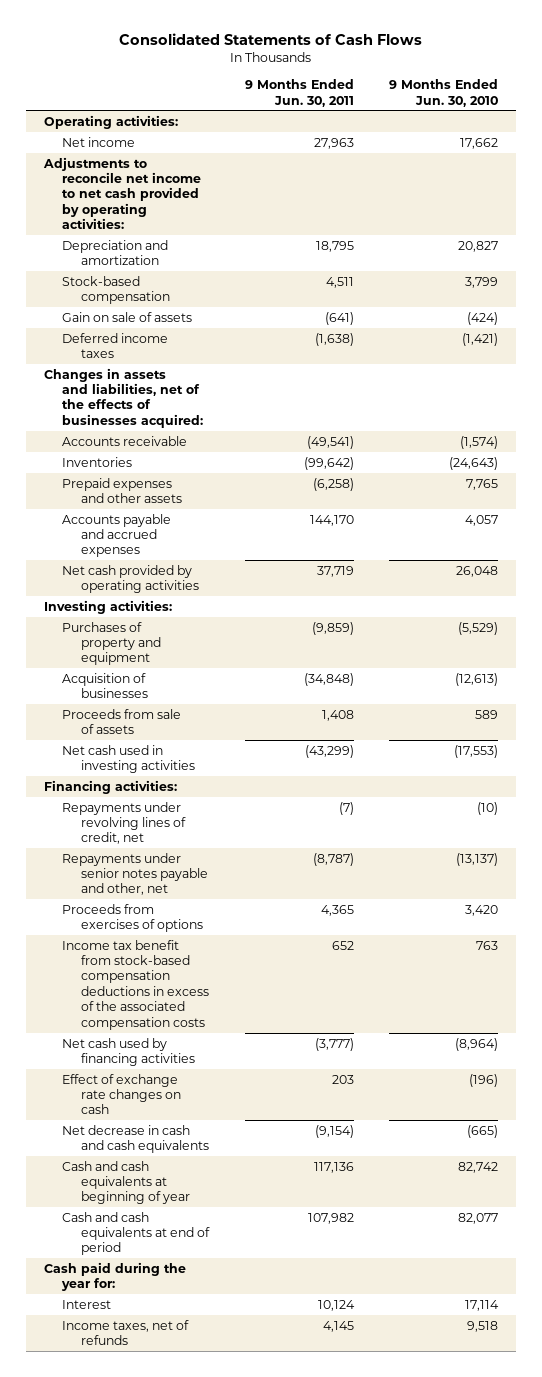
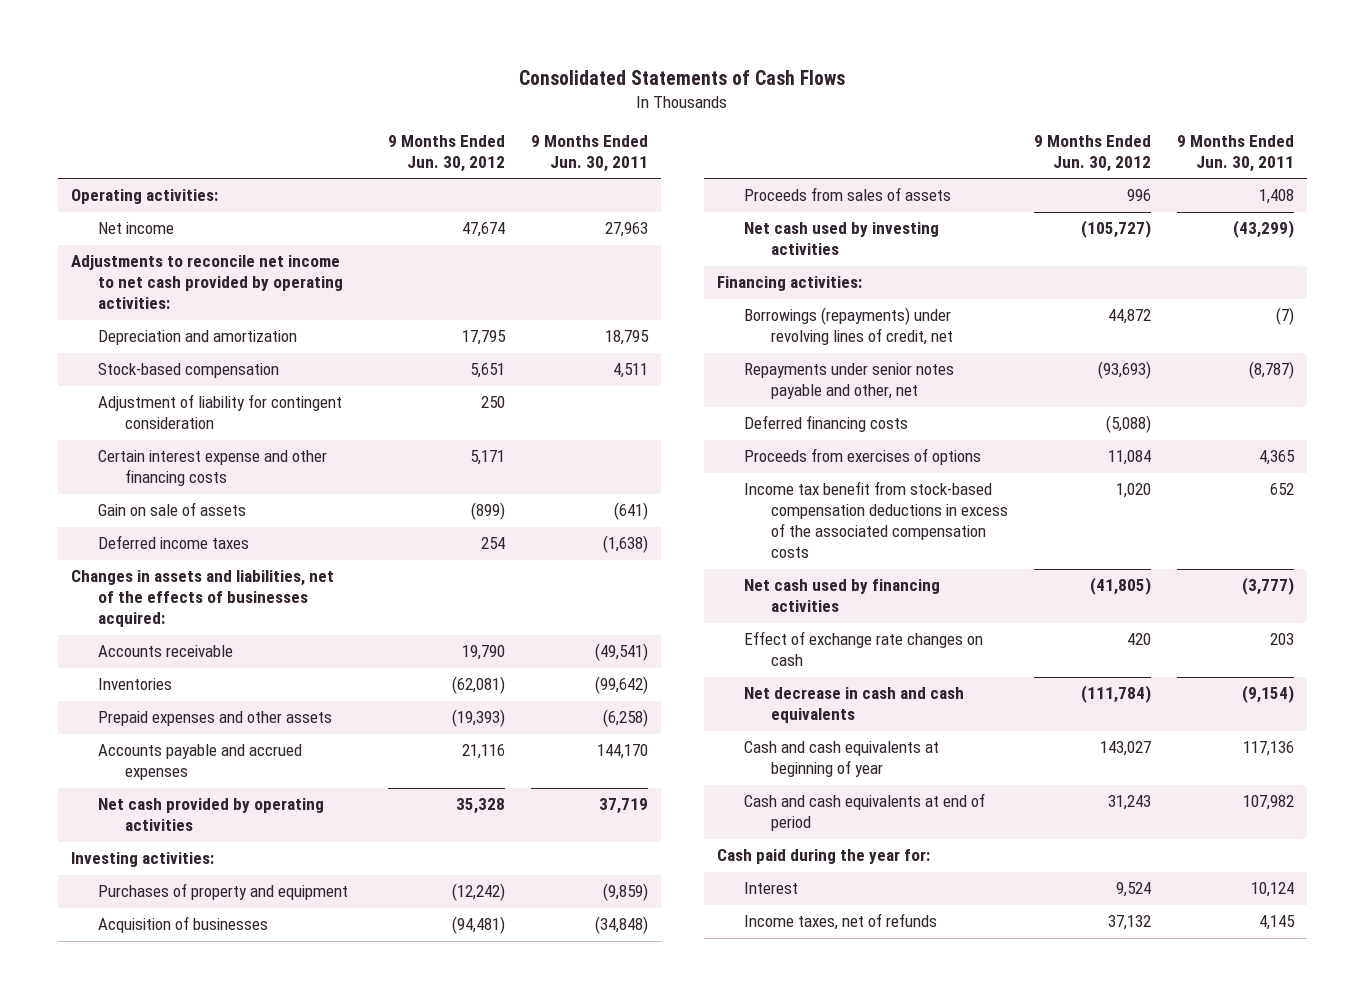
- | 9 Months Ended Jun. 30, 2011 | 9 Months Ended Jun. 30, 2010
+ | 9 Months Ended Jun. 30, 2012 | 9 Months Ended Jun. 30, 2011
+ Adjustment of liability for contingent consideration | 250 |
+ Certain interest expense and other financing costs | 5,171 |
- Proceeds from sale of assets | 1,408 | 589
- Net cash used in investing activities | (43,299) | (17,553)
+ Proceeds from sales of assets | 996 | 1,408
+ Net cash used by investing activities | (105,727) | (43,299)
- Repayments under revolving lines of credit, net | (7) | (10)
+ Borrowings (repayments) under revolving lines of credit, net | 44,872 | (7)
+ Deferred financing costs | (5,088) |

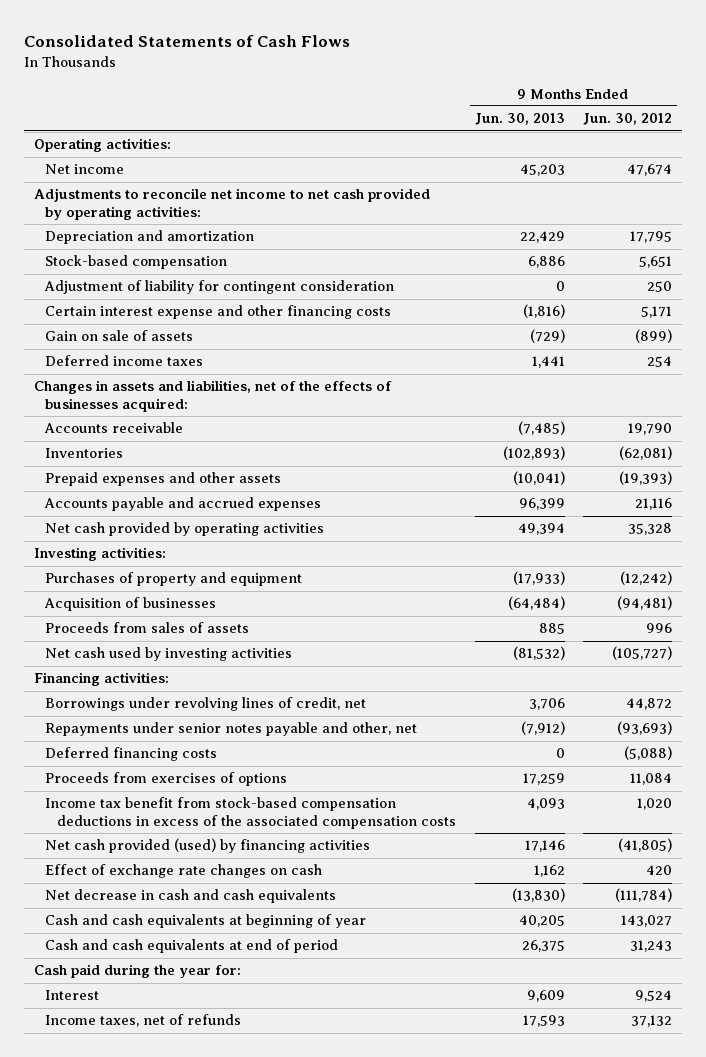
- | 9 Months Ended Jun. 30, 2012 | 9 Months Ended Jun. 30, 2011
+ | 9 Months Ended Jun. 30, 2013 | 9 Months Ended Jun. 30, 2012
- Borrowings (repayments) under revolving lines of credit, net | 44,872 | (7)
+ Borrowings under revolving lines of credit, net | 3,706 | 44,872
- Net cash used by financing activities | (41,805) | (3,777)
+ Net cash provided (used) by financing activities | 17,146 | (41,805)

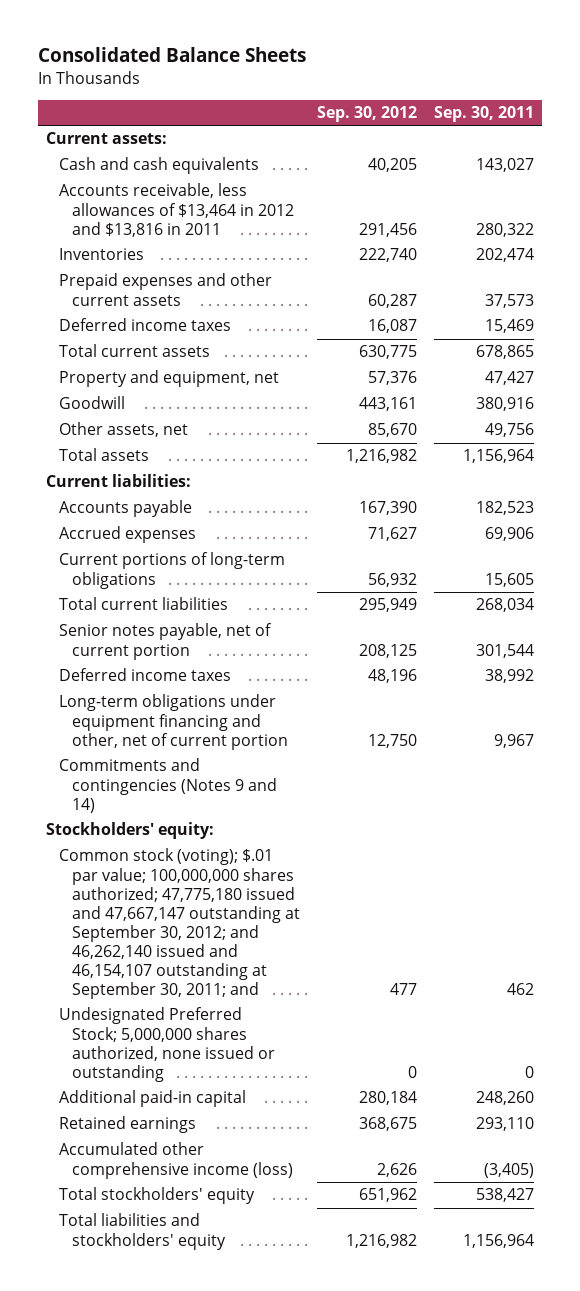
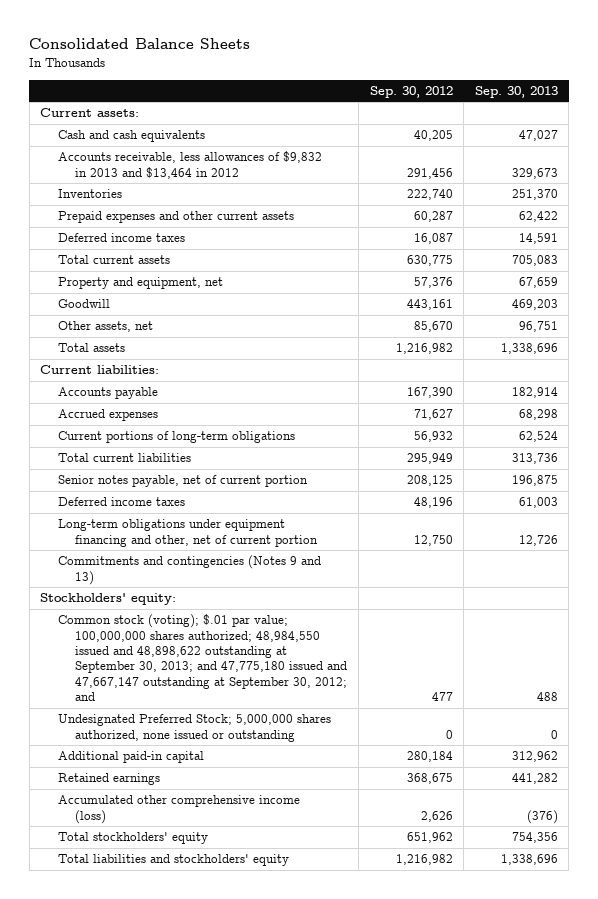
- | Sep. 30, 2012 | Sep. 30, 2011
+ | Sep. 30, 2012 | Sep. 30, 2013
- Accounts receivable, less allowances of $13,464 in 2012 and $13,816 in 2011 | 291,456 | 280,322
+ Accounts receivable, less allowances of $9,832 in 2013 and $13,464 in 2012 | 291,456 | 329,673
- Commitments and contingencies (Notes 9 and 14)
+ Commitments and contingencies (Notes 9 and 13)
- Common stock (voting); $.01 par value; 100,000,000 shares authorized; 47,775,180 issued and 47,667,147 outstanding at September 30, 2012; and 46,262,140 issued and 46,154,107 outstanding at September 30, 2011; and | 477 | 462
+ Common stock (voting); $.01 par value; 100,000,000 shares authorized; 48,984,550 issued and 48,898,622 outstanding at September 30, 2013; and 47,775,180 issued and 47,667,147 outstanding at September 30, 2012; and | 477 | 488

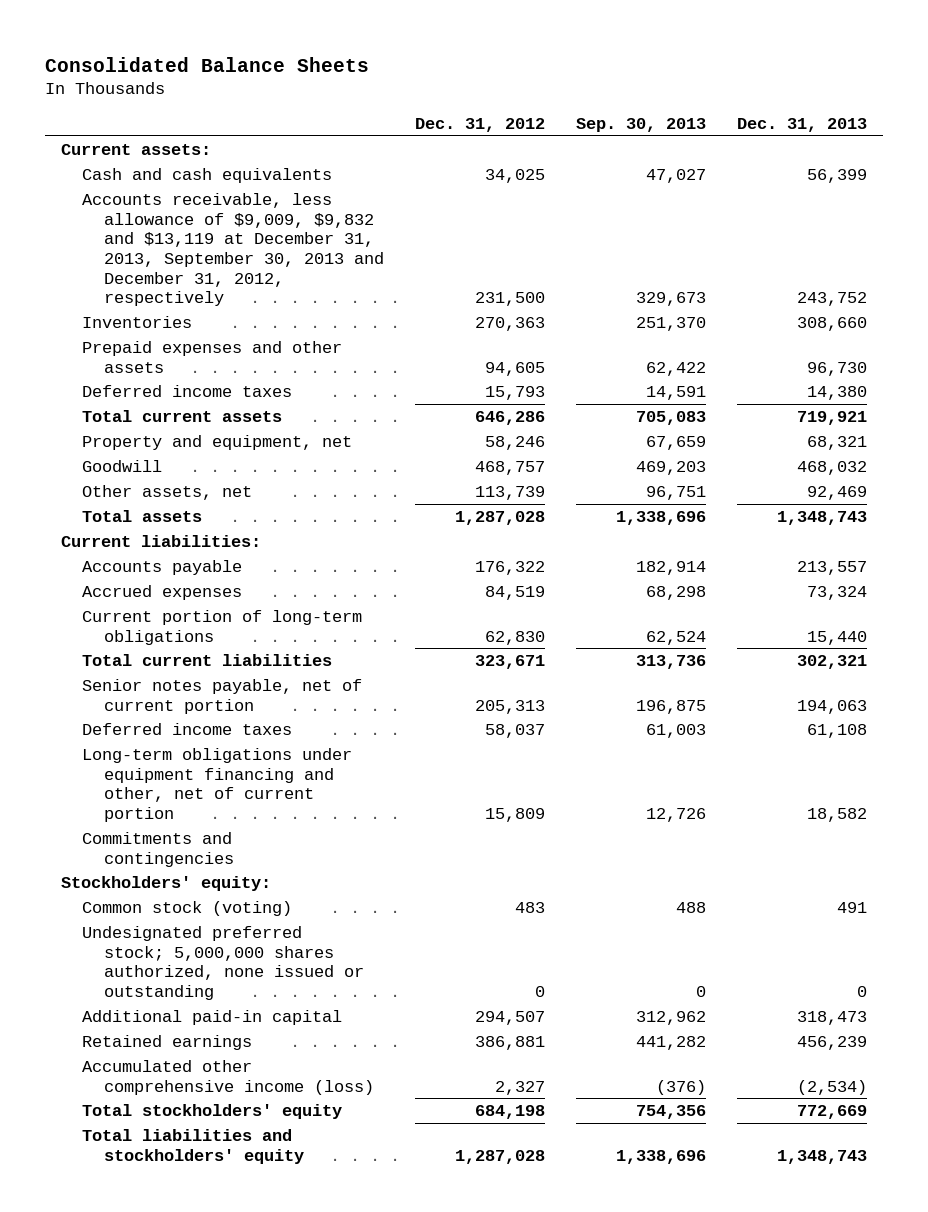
- | Sep. 30, 2012 | Sep. 30, 2013
+ | Dec. 31, 2012 | Sep. 30, 2013 | Dec. 31, 2013
- Accounts receivable, less allowances of $9,832 in 2013 and $13,464 in 2012 | 291,456 | 329,673
+ Accounts receivable, less allowance of $9,009, $9,832 and $13,119 at December 31, 2013, September 30, 2013 and December 31, 2012, respectively | 231,500 | 329,673 | 243,752
- Prepaid expenses and other current assets | 60,287 | 62,422
+ Prepaid expenses and other assets | 94,605 | 62,422 | 96,730
- Current portions of long-term obligations | 56,932 | 62,524
+ Current portion of long-term obligations | 62,830 | 62,524 | 15,440
- Commitments and contingencies (Notes 9 and 13)
+ Commitments and contingencies
- Common stock (voting); $.01 par value; 100,000,000 shares authorized; 48,984,550 issued and 48,898,622 outstanding at September 30, 2013; and 47,775,180 issued and 47,667,147 outstanding at September 30, 2012; and | 477 | 488
- Undesignated Preferred Stock; 5,000,000 shares authorized, none issued or outstanding | 0 | 0
+ Common stock (voting) | 483 | 488 | 491
+ Undesignated preferred stock; 5,000,000 shares authorized, none issued or outstanding | 0 | 0 | 0

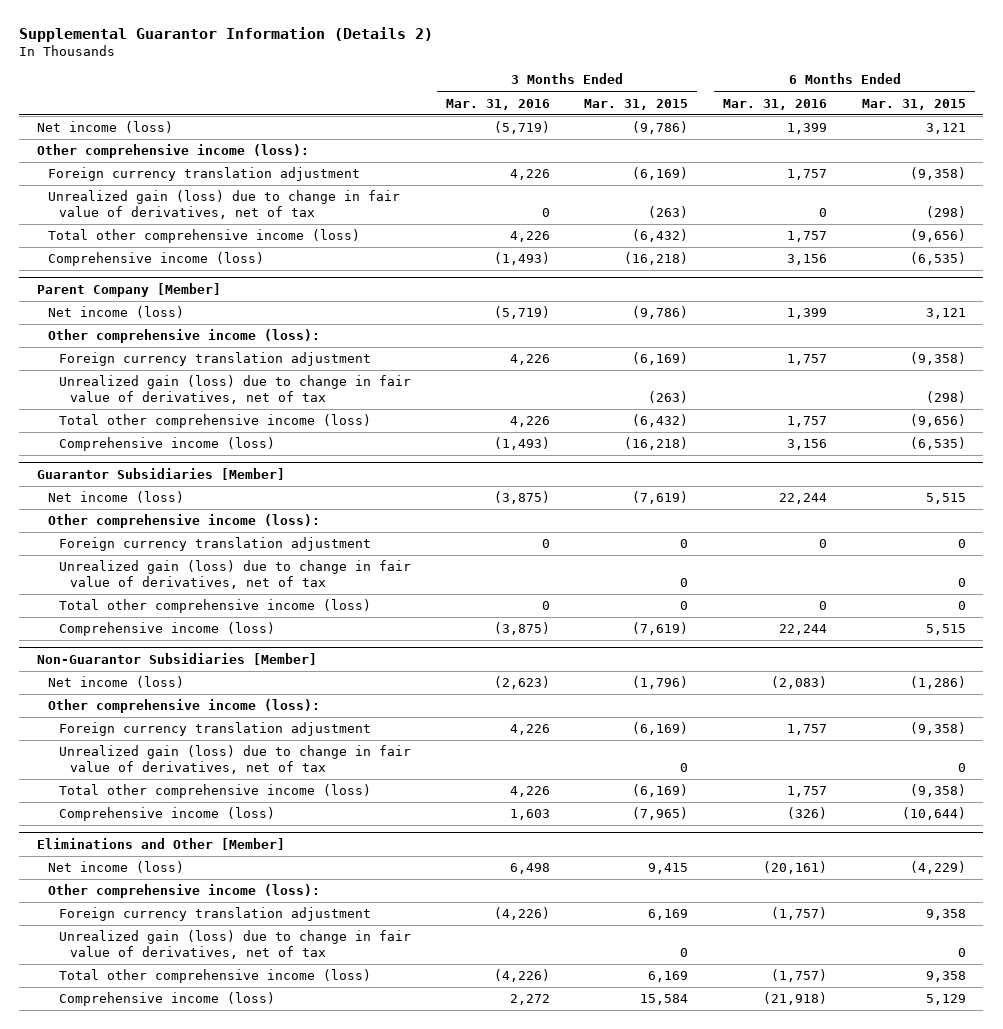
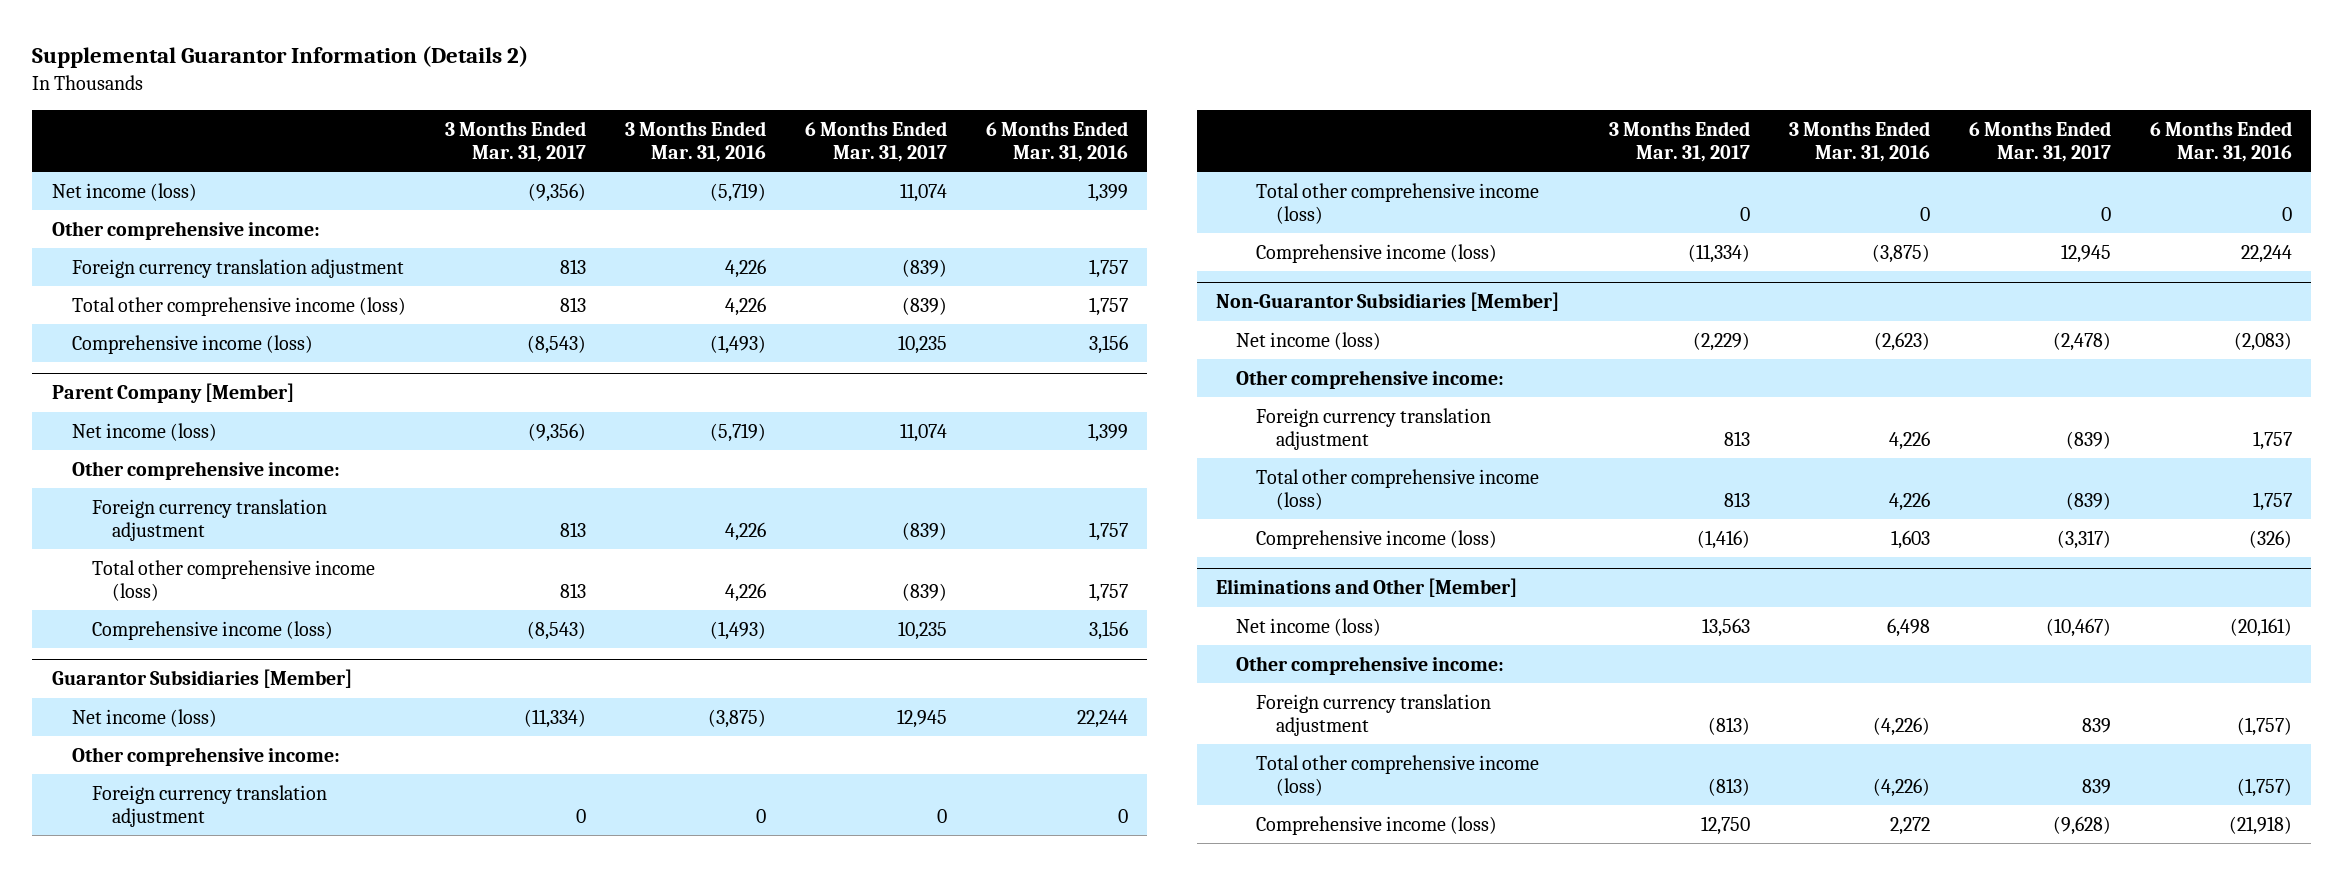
- | 3 Months Ended Mar. 31, 2016 | 3 Months Ended Mar. 31, 2015 | 6 Months Ended Mar. 31, 2016 | 6 Months Ended Mar. 31, 2015
+ | 3 Months Ended Mar. 31, 2017 | 3 Months Ended Mar. 31, 2016 | 6 Months Ended Mar. 31, 2017 | 6 Months Ended Mar. 31, 2016
- Other comprehensive income (loss):
+ Other comprehensive income:
- Unrealized gain (loss) due to change in fair value of derivatives, net of tax | 0 | (263) | 0 | (298)
@ Parent Company [Member]
- Other comprehensive income (loss):
+ Other comprehensive income:
- Unrealized gain (loss) due to change in fair value of derivatives, net of tax | | (263) | | (298)
@ Guarantor Subsidiaries [Member]
- Other comprehensive income (loss):
+ Other comprehensive income:
- Unrealized gain (loss) due to change in fair value of derivatives, net of tax | | 0 | | 0
@ Non-Guarantor Subsidiaries [Member]
- Other comprehensive income (loss):
+ Other comprehensive income:
- Unrealized gain (loss) due to change in fair value of derivatives, net of tax | | 0 | | 0
@ Eliminations and Other [Member]
- Other comprehensive income (loss):
+ Other comprehensive income:
- Unrealized gain (loss) due to change in fair value of derivatives, net of tax | | 0 | | 0

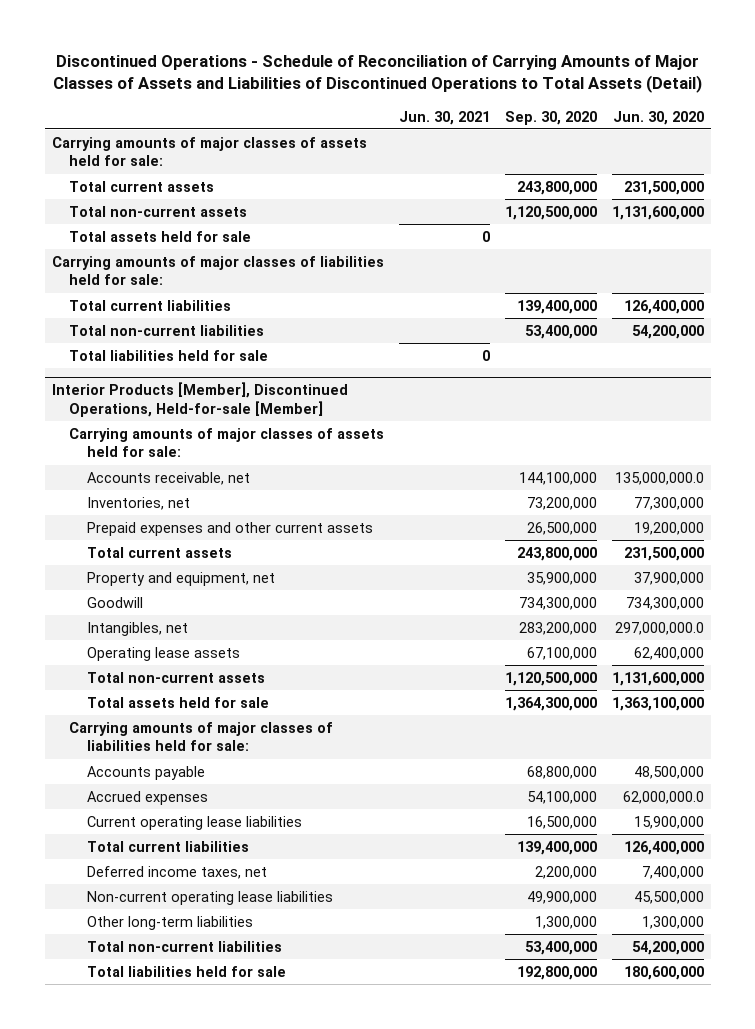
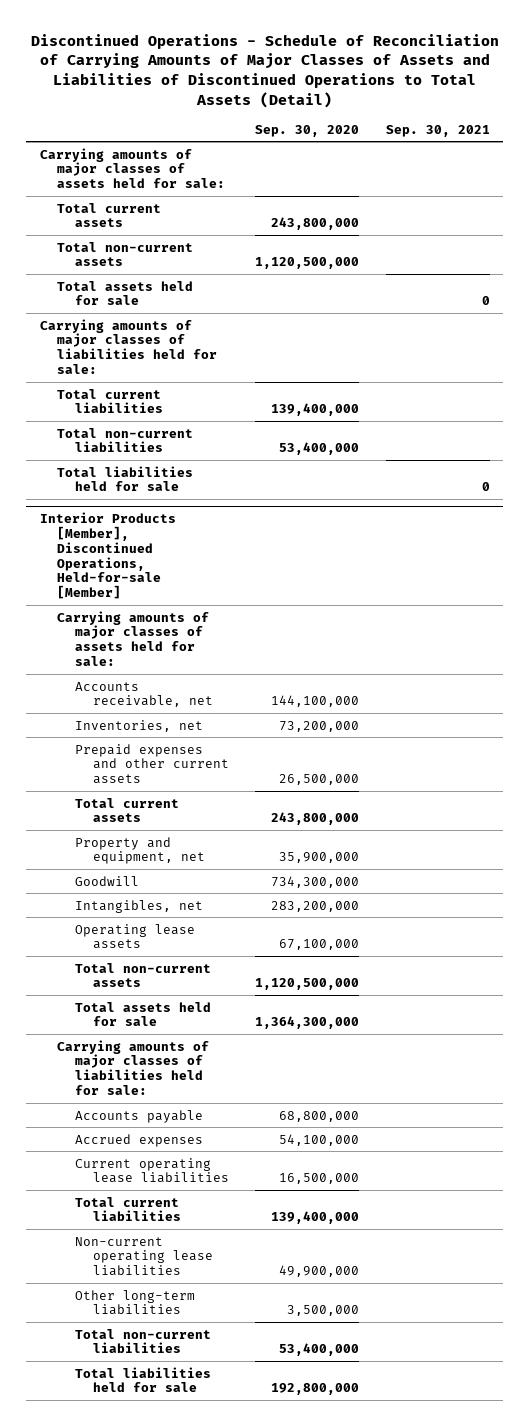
- | Jun. 30, 2021 | Sep. 30, 2020 | Jun. 30, 2020
+ | Sep. 30, 2020 | Sep. 30, 2021
@ Interior Products [Member], Discontinued Operations, Held-for-sale [Member]
- Deferred income taxes, net | | 2,200,000 | 7,400,000
- Other long-term liabilities | | 1,300,000 | 1,300,000
+ Other long-term liabilities | 3,500,000 |

